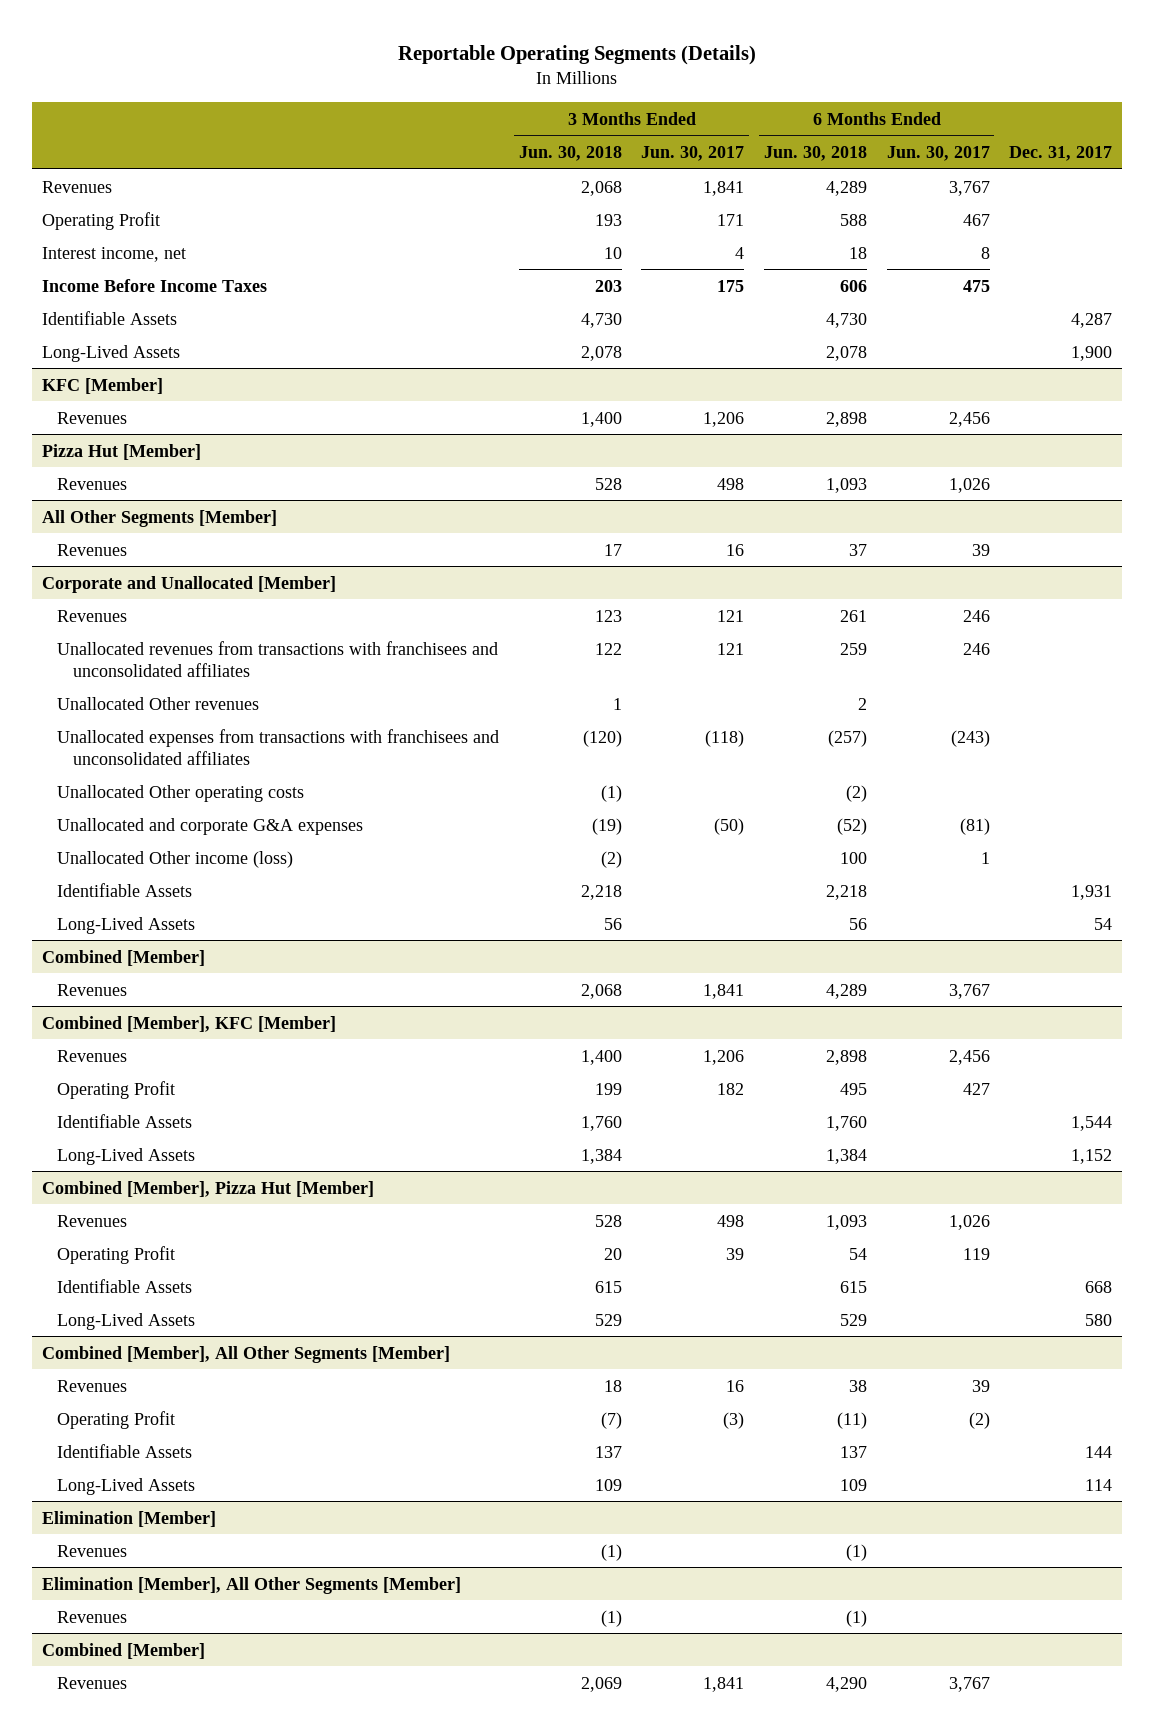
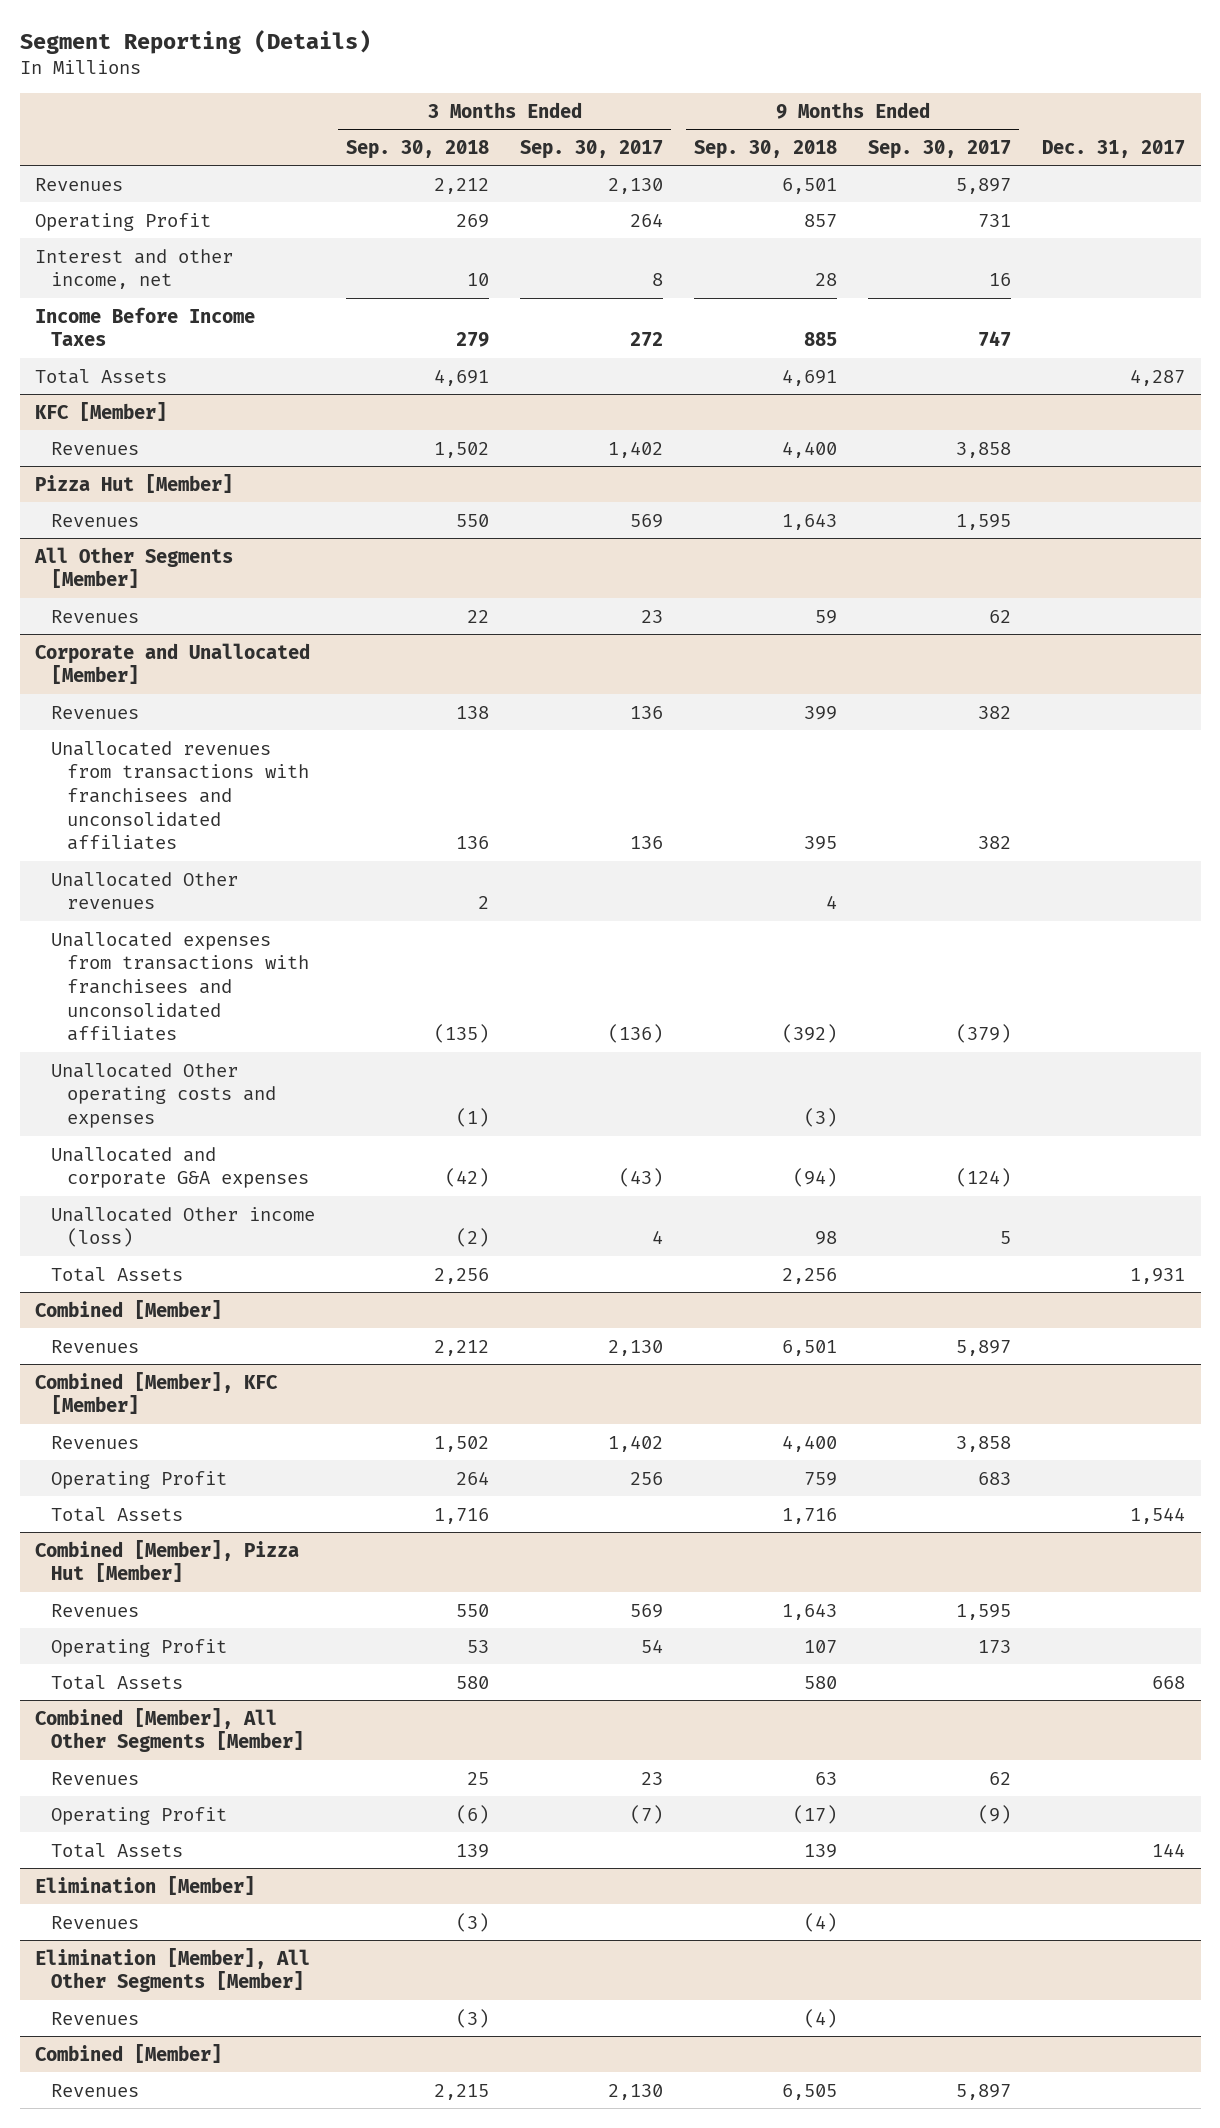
- Reportable Operating Segments (Details)
+ Segment Reporting (Details)
- | 3 Months Ended Jun. 30, 2018 | 3 Months Ended Jun. 30, 2017 | 6 Months Ended Jun. 30, 2018 | 6 Months Ended Jun. 30, 2017 | Dec. 31, 2017
+ | 3 Months Ended Sep. 30, 2018 | 3 Months Ended Sep. 30, 2017 | 9 Months Ended Sep. 30, 2018 | 9 Months Ended Sep. 30, 2017 | Dec. 31, 2017
- Interest income, net | 10 | 4 | 18 | 8 |
+ Interest and other income, net | 10 | 8 | 28 | 16 |
- Identifiable Assets | 4,730 | | 4,730 | | 4,287
- Long-Lived Assets | 2,078 | | 2,078 | | 1,900
+ Total Assets | 4,691 | | 4,691 | | 4,287
@ Corporate and Unallocated [Member]
- Unallocated Other operating costs | (1) | | (2) | |
+ Unallocated Other operating costs and expenses | (1) | | (3) | |
- Identifiable Assets | 2,218 | | 2,218 | | 1,931
- Long-Lived Assets | 56 | | 56 | | 54
+ Total Assets | 2,256 | | 2,256 | | 1,931
@ Combined [Member], KFC [Member]
- Identifiable Assets | 1,760 | | 1,760 | | 1,544
- Long-Lived Assets | 1,384 | | 1,384 | | 1,152
+ Total Assets | 1,716 | | 1,716 | | 1,544
@ Combined [Member], Pizza Hut [Member]
- Identifiable Assets | 615 | | 615 | | 668
- Long-Lived Assets | 529 | | 529 | | 580
+ Total Assets | 580 | | 580 | | 668
@ Combined [Member], All Other Segments [Member]
- Identifiable Assets | 137 | | 137 | | 144
- Long-Lived Assets | 109 | | 109 | | 114
+ Total Assets | 139 | | 139 | | 144

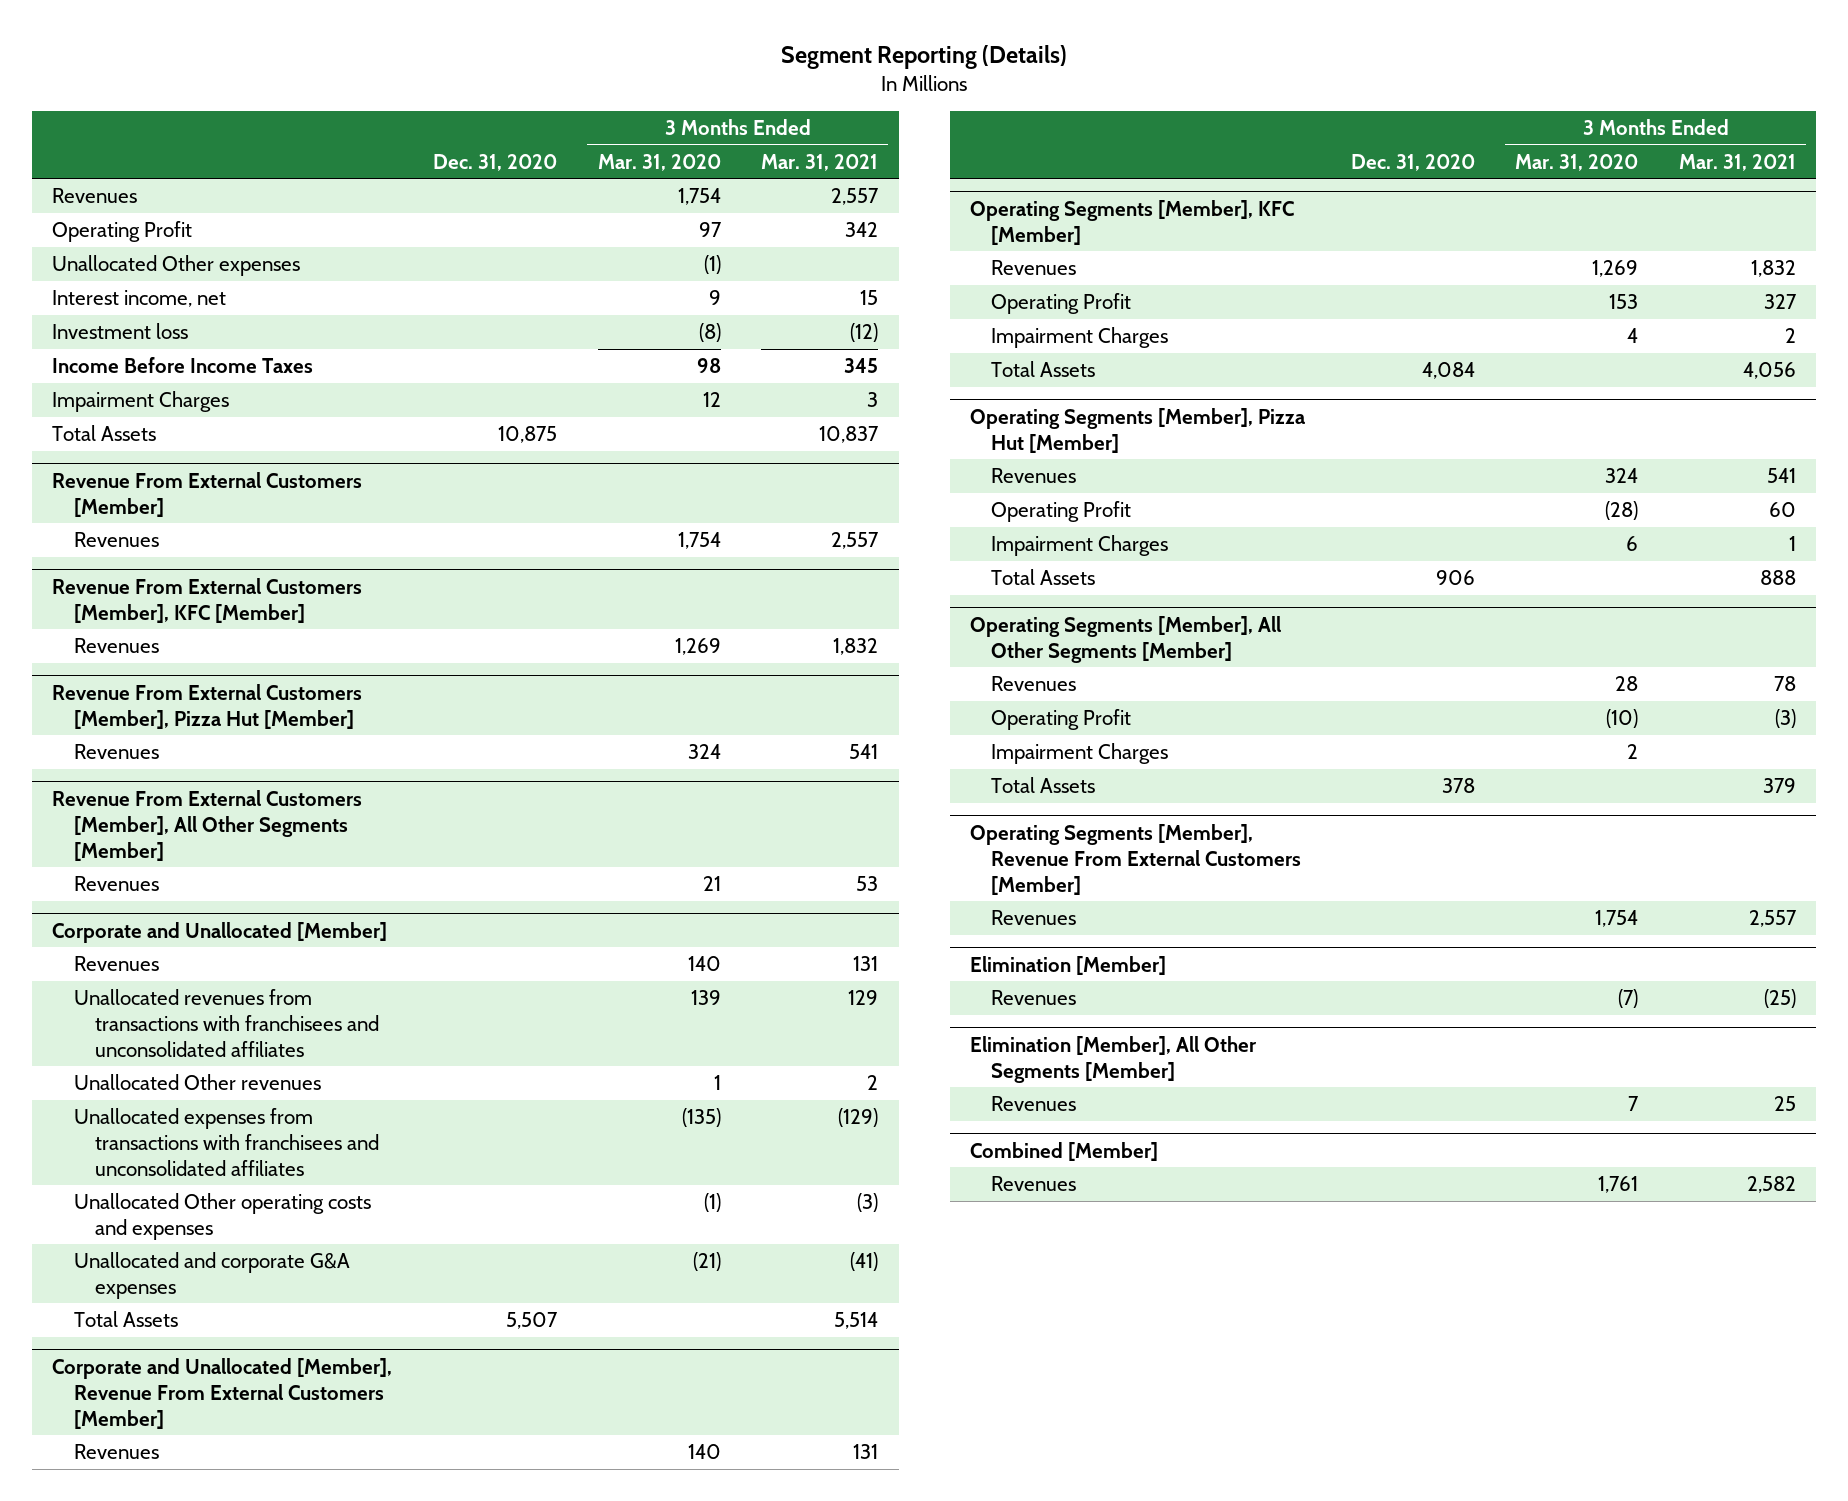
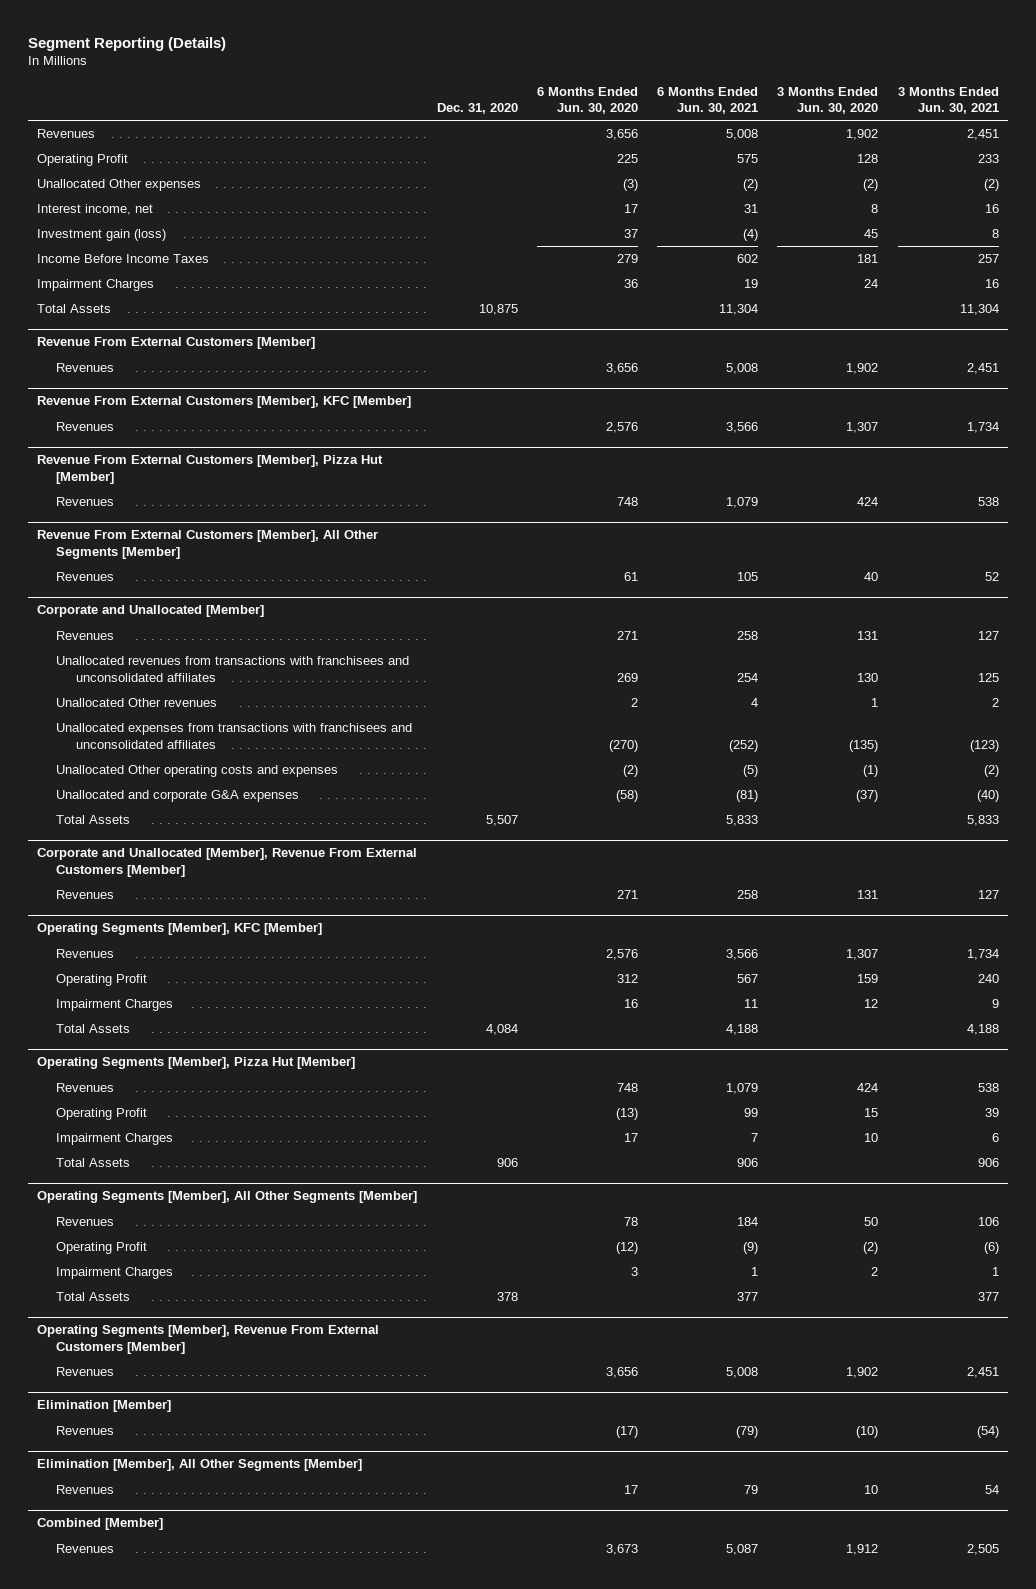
- | Dec. 31, 2020 | 3 Months Ended Mar. 31, 2020 | 3 Months Ended Mar. 31, 2021
+ | Dec. 31, 2020 | 6 Months Ended Jun. 30, 2020 | 6 Months Ended Jun. 30, 2021 | 3 Months Ended Jun. 30, 2020 | 3 Months Ended Jun. 30, 2021
- Investment loss | | (8) | (12)
+ Investment gain (loss) | | 37 | (4) | 45 | 8

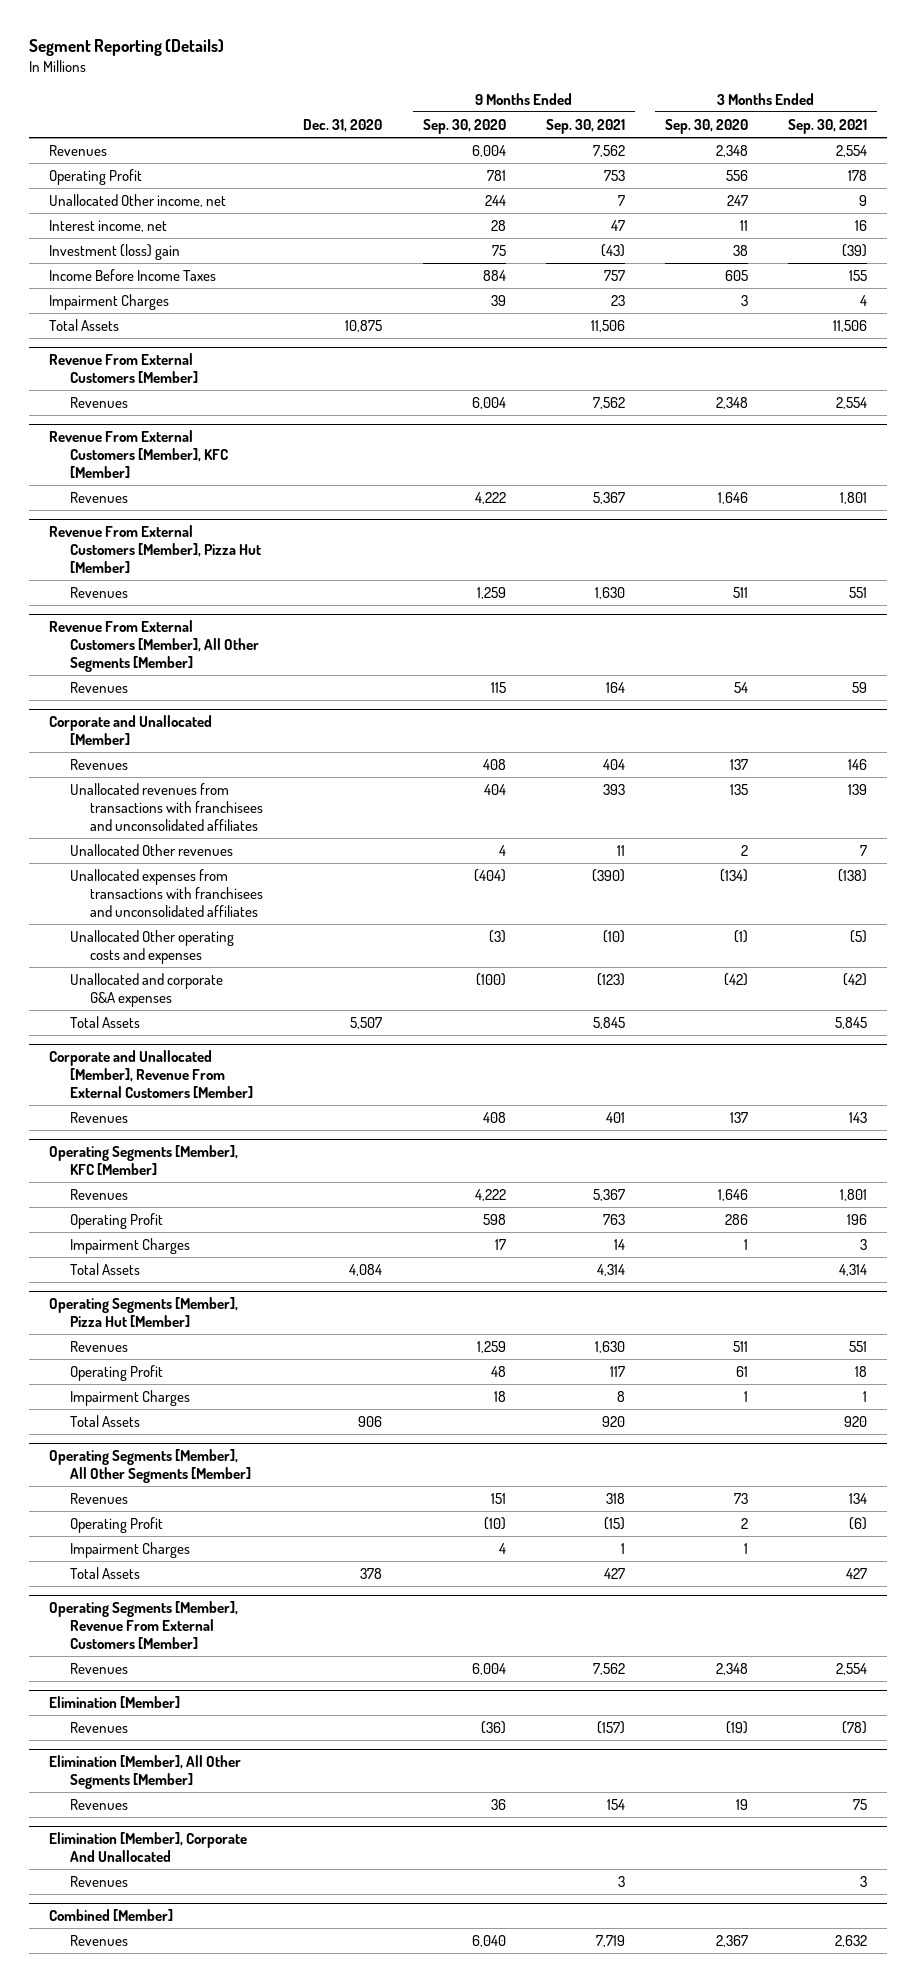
- | Dec. 31, 2020 | 6 Months Ended Jun. 30, 2020 | 6 Months Ended Jun. 30, 2021 | 3 Months Ended Jun. 30, 2020 | 3 Months Ended Jun. 30, 2021
+ | Dec. 31, 2020 | 9 Months Ended Sep. 30, 2020 | 9 Months Ended Sep. 30, 2021 | 3 Months Ended Sep. 30, 2020 | 3 Months Ended Sep. 30, 2021
- Unallocated Other expenses | | (3) | (2) | (2) | (2)
+ Unallocated Other income, net | | 244 | 7 | 247 | 9
- Investment gain (loss) | | 37 | (4) | 45 | 8
+ Investment (loss) gain | | 75 | (43) | 38 | (39)
+ Elimination [Member], Corporate And Unallocated
+ Revenues | | | 3 | | 3

